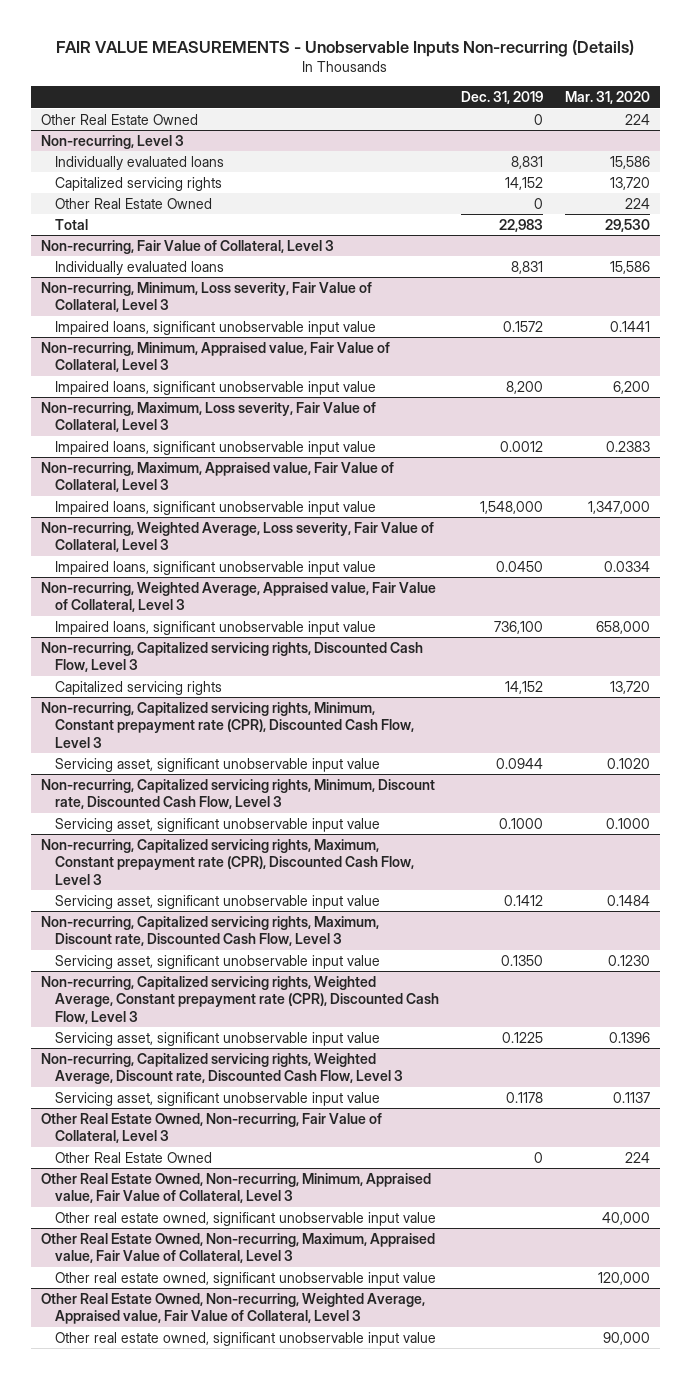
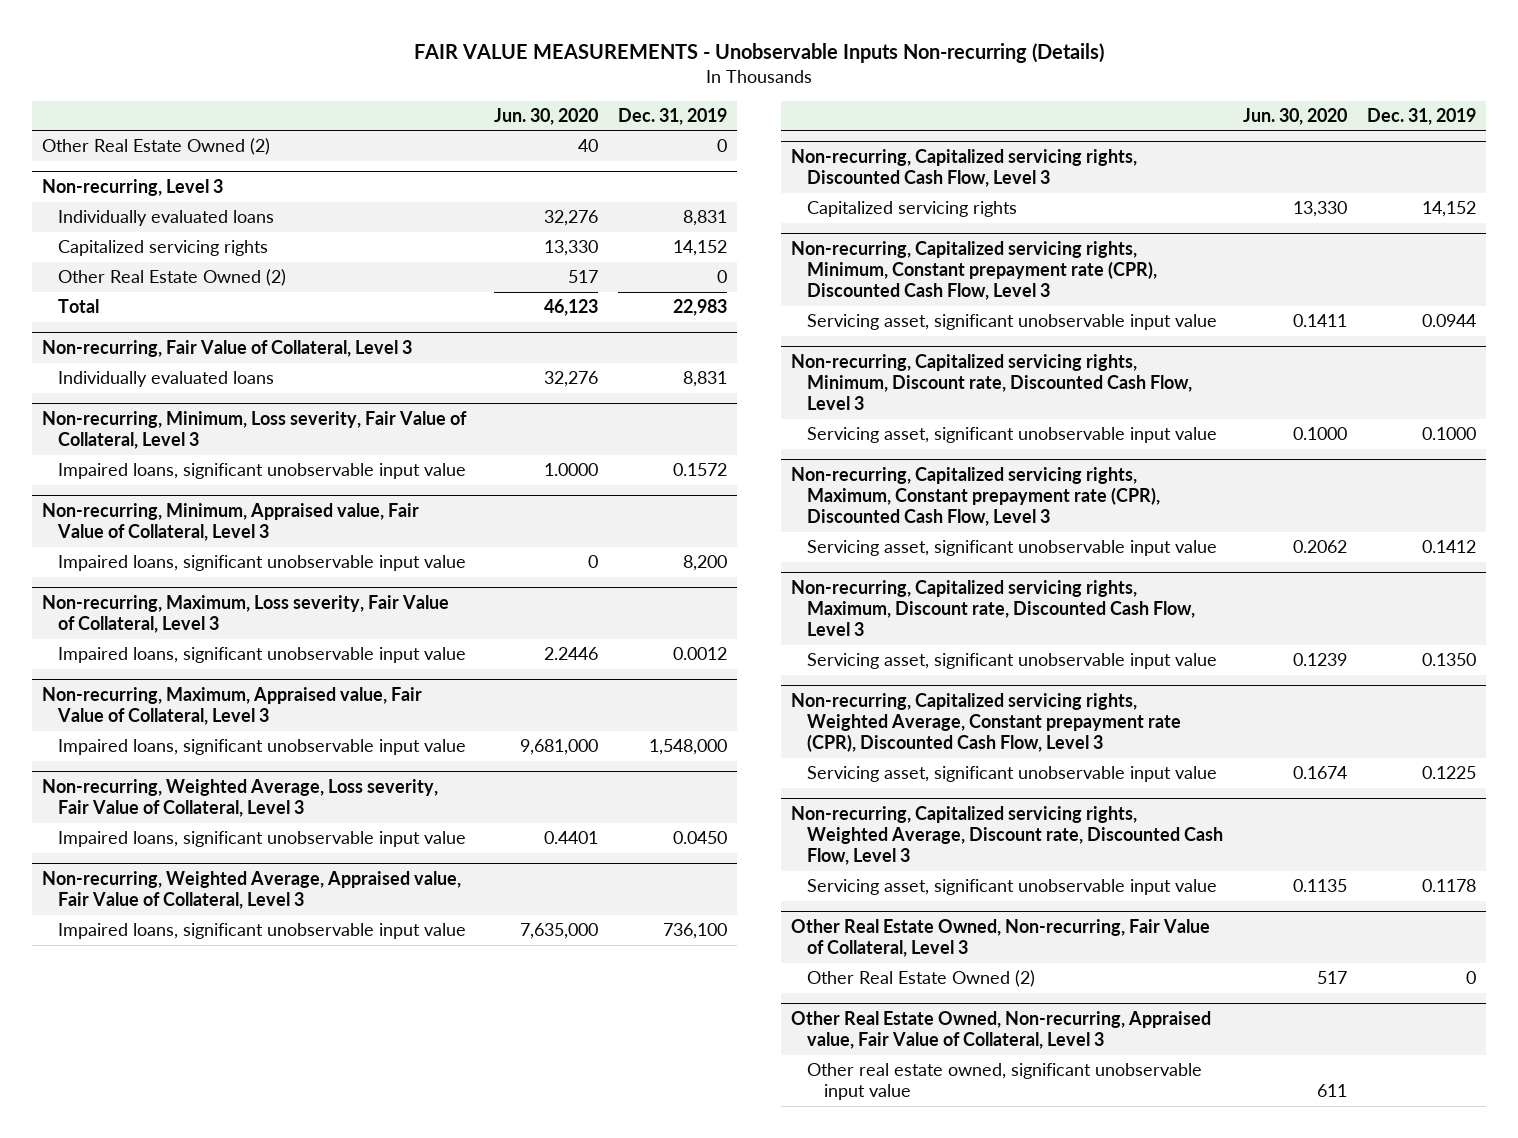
- | Dec. 31, 2019 | Mar. 31, 2020
+ | Jun. 30, 2020 | Dec. 31, 2019
- Other Real Estate Owned | 0 | 224
+ Other Real Estate Owned (2) | 40 | 0
@ Non-recurring, Level 3
- Other Real Estate Owned | 0 | 224
+ Other Real Estate Owned (2) | 517 | 0
@ Other Real Estate Owned, Non-recurring, Fair Value of Collateral, Level 3
- Other Real Estate Owned | 0 | 224
- Other Real Estate Owned, Non-recurring, Minimum, Appraised value, Fair Value of Collateral, Level 3
- Other real estate owned, significant unobservable input value | | 40,000
- Other Real Estate Owned, Non-recurring, Maximum, Appraised value, Fair Value of Collateral, Level 3
- Other real estate owned, significant unobservable input value | | 120,000
- Other Real Estate Owned, Non-recurring, Weighted Average, Appraised value, Fair Value of Collateral, Level 3
@ Other Real Estate Owned, Non-recurring, Fair Value of Collateral, Level 3
+ Other Real Estate Owned (2) | 517 | 0
+ Other Real Estate Owned, Non-recurring, Appraised value, Fair Value of Collateral, Level 3

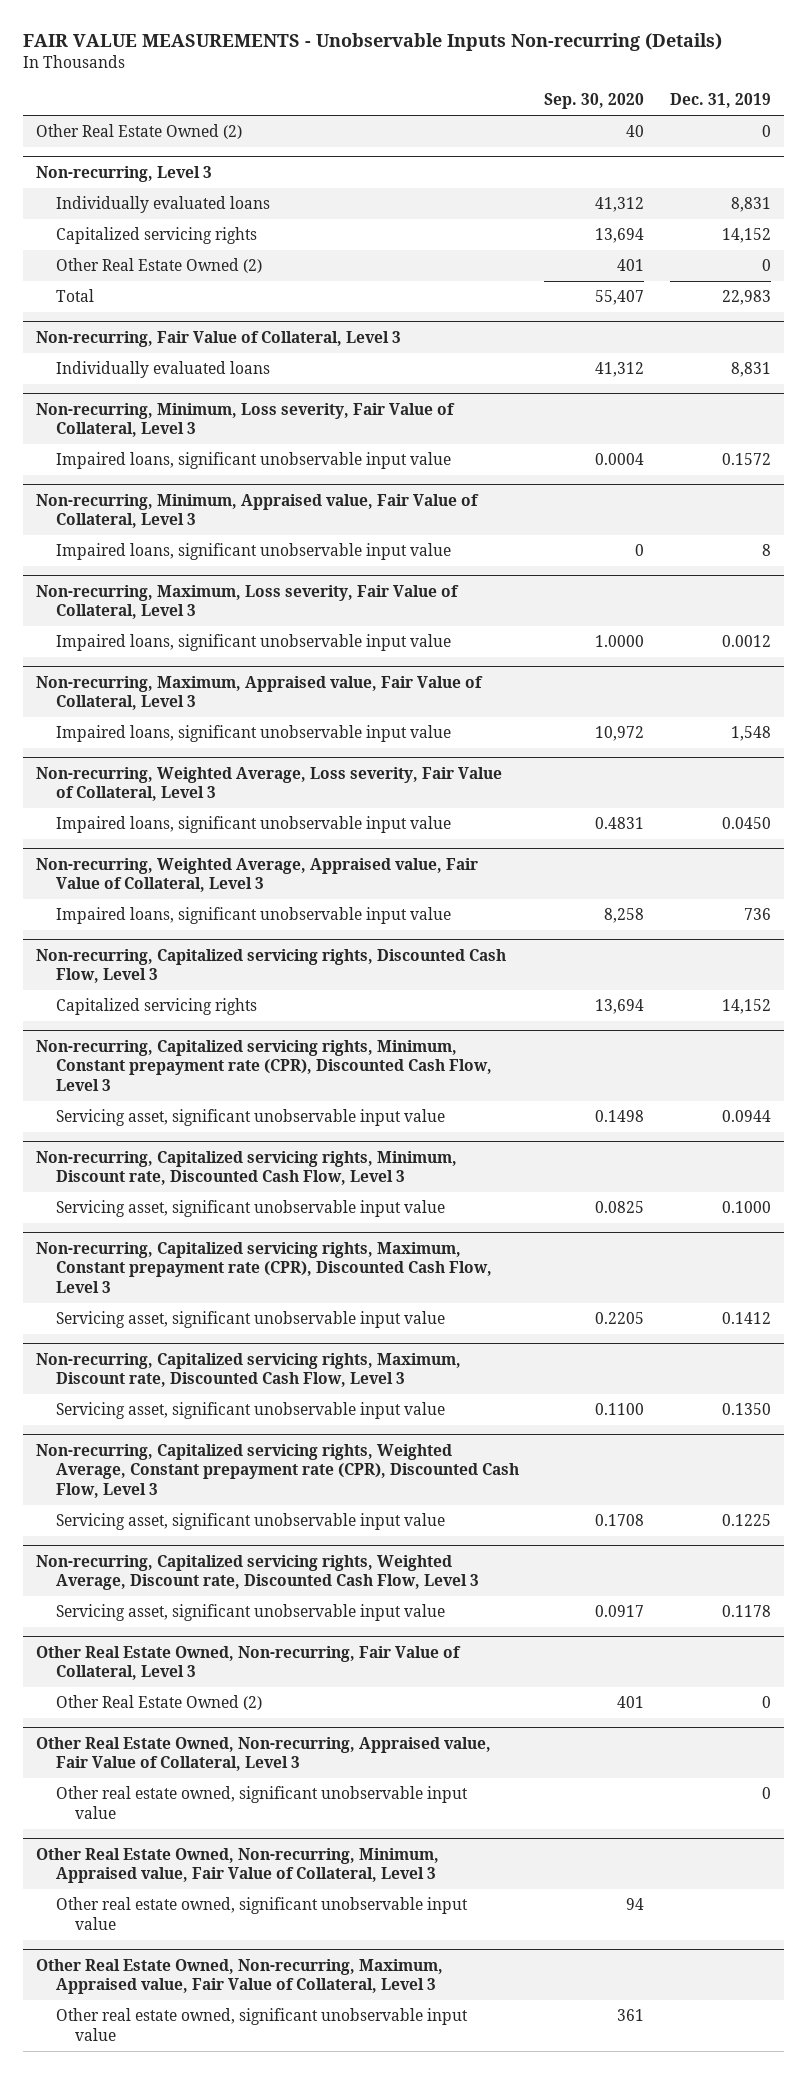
- | Jun. 30, 2020 | Dec. 31, 2019
+ | Sep. 30, 2020 | Dec. 31, 2019
@ Non-recurring, Minimum, Appraised value, Fair Value of Collateral, Level 3
- Impaired loans, significant unobservable input value | 0 | 8,200
+ Impaired loans, significant unobservable input value | 0 | 8
@ Non-recurring, Maximum, Appraised value, Fair Value of Collateral, Level 3
- Impaired loans, significant unobservable input value | 9,681,000 | 1,548,000
+ Impaired loans, significant unobservable input value | 10,972 | 1,548
@ Non-recurring, Weighted Average, Appraised value, Fair Value of Collateral, Level 3
- Impaired loans, significant unobservable input value | 7,635,000 | 736,100
+ Impaired loans, significant unobservable input value | 8,258 | 736
@ Other Real Estate Owned, Non-recurring, Appraised value, Fair Value of Collateral, Level 3
+ Other real estate owned, significant unobservable input value | | 0
+ Other Real Estate Owned, Non-recurring, Minimum, Appraised value, Fair Value of Collateral, Level 3
+ Other Real Estate Owned, Non-recurring, Maximum, Appraised value, Fair Value of Collateral, Level 3
+ Other real estate owned, significant unobservable input value | 361 |

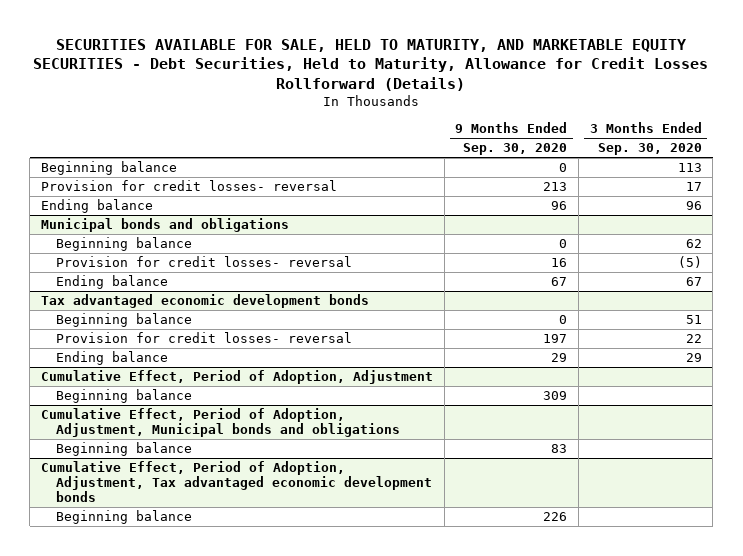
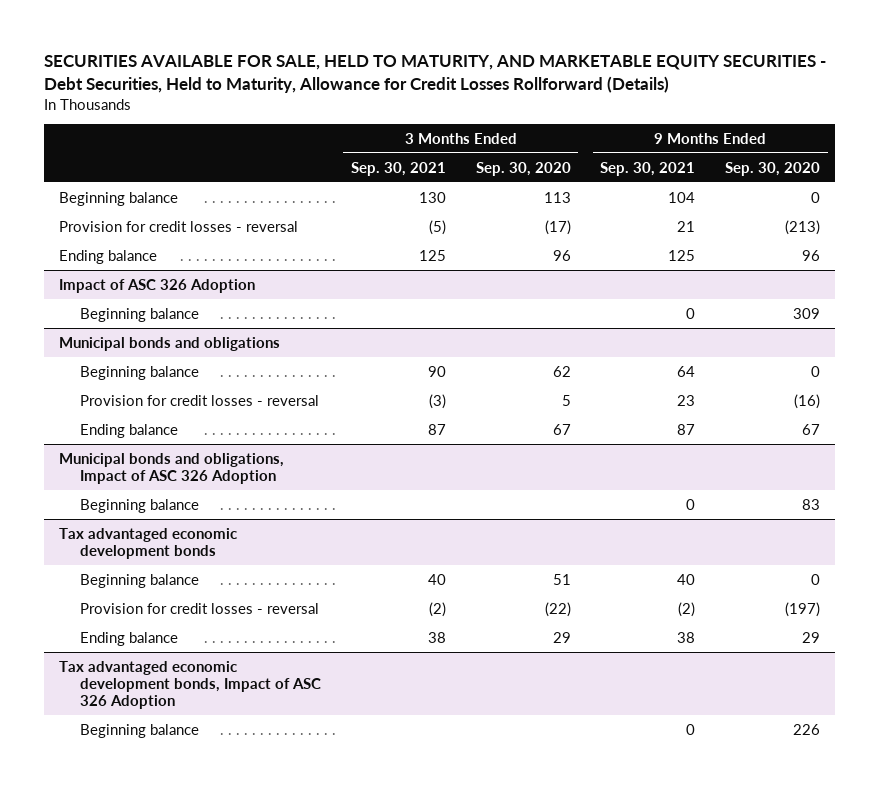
- | 9 Months Ended Sep. 30, 2020 | 3 Months Ended Sep. 30, 2020
+ | 3 Months Ended Sep. 30, 2021 | 3 Months Ended Sep. 30, 2020 | 9 Months Ended Sep. 30, 2021 | 9 Months Ended Sep. 30, 2020
- Provision for credit losses- reversal | 213 | 17
+ Provision for credit losses - reversal | (5) | (17) | 21 | (213)
+ Impact of ASC 326 Adoption
+ Beginning balance | | | 0 | 309
@ Municipal bonds and obligations
- Provision for credit losses- reversal | 16 | (5)
+ Provision for credit losses - reversal | (3) | 5 | 23 | (16)
+ Municipal bonds and obligations, Impact of ASC 326 Adoption
+ Beginning balance | | | 0 | 83
@ Tax advantaged economic development bonds
- Provision for credit losses- reversal | 197 | 22
+ Provision for credit losses - reversal | (2) | (22) | (2) | (197)
- Cumulative Effect, Period of Adoption, Adjustment
- Beginning balance | 309 |
- Cumulative Effect, Period of Adoption, Adjustment, Municipal bonds and obligations
- Beginning balance | 83 |
- Cumulative Effect, Period of Adoption, Adjustment, Tax advantaged economic development bonds
+ Tax advantaged economic development bonds, Impact of ASC 326 Adoption

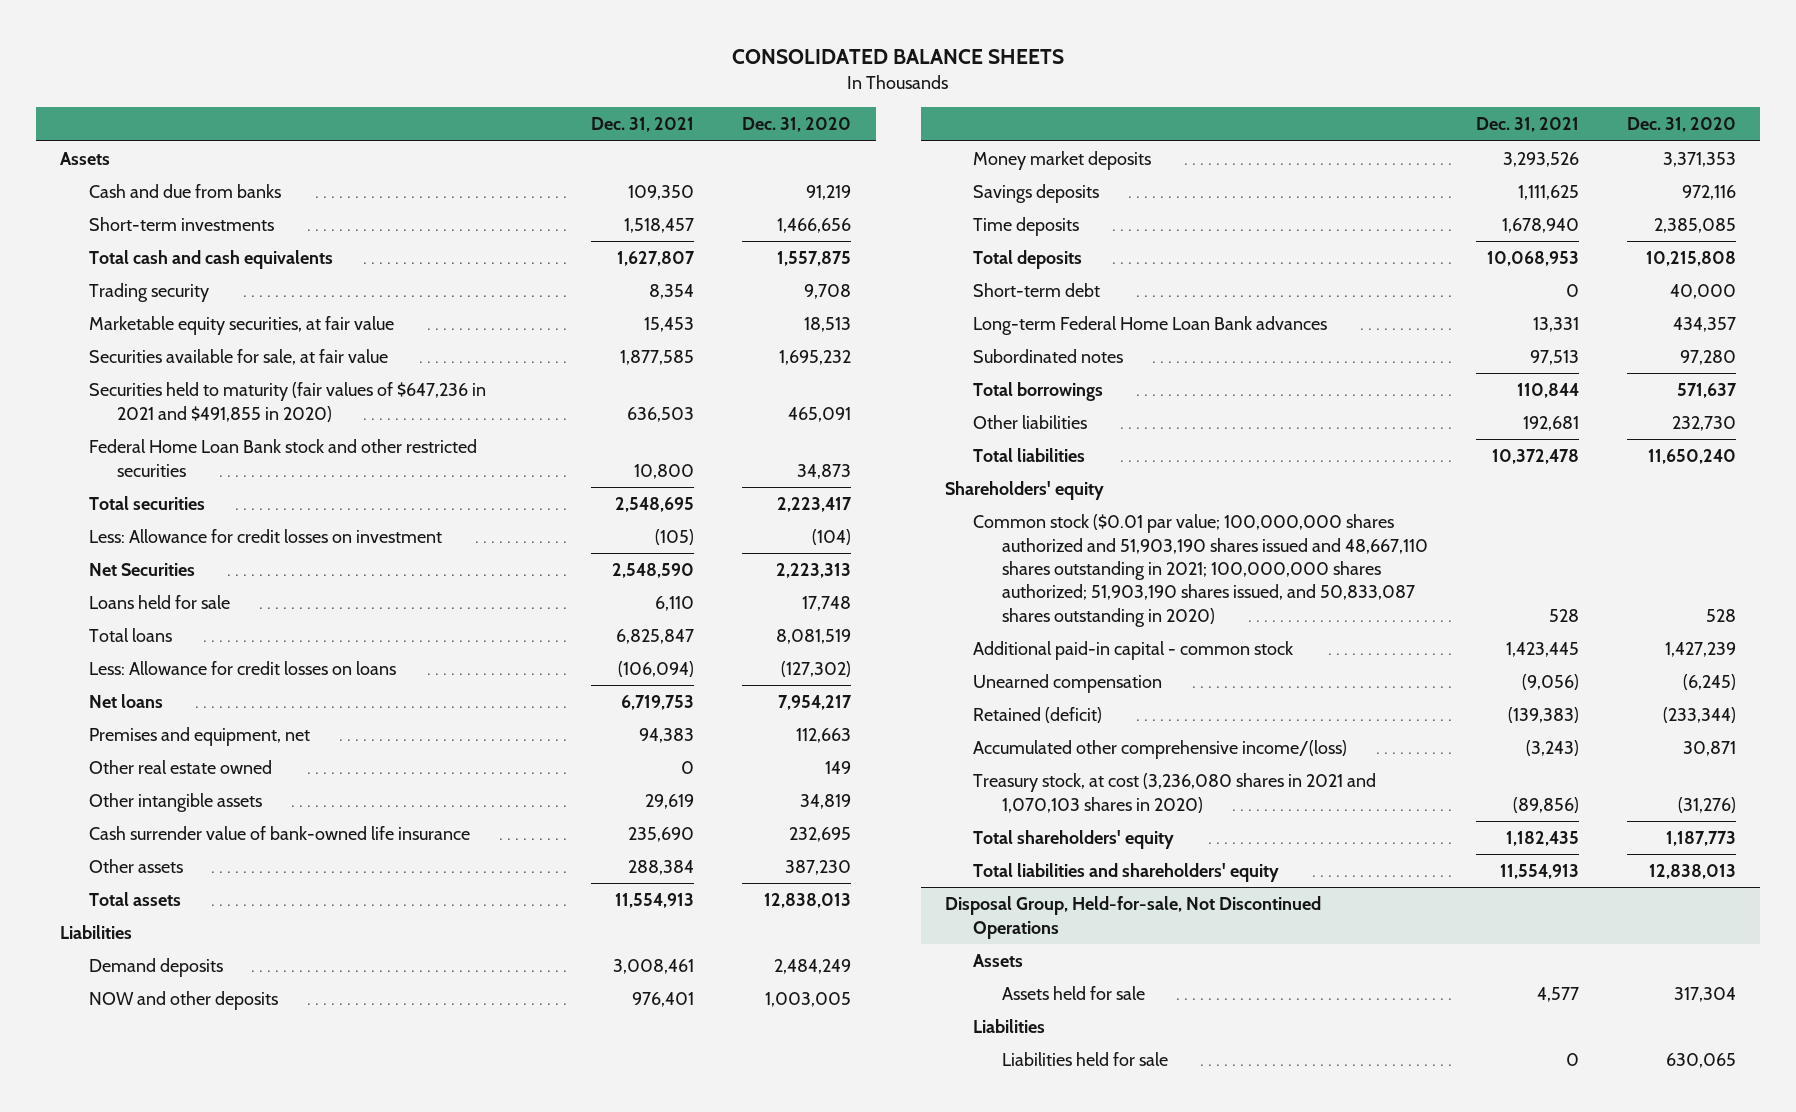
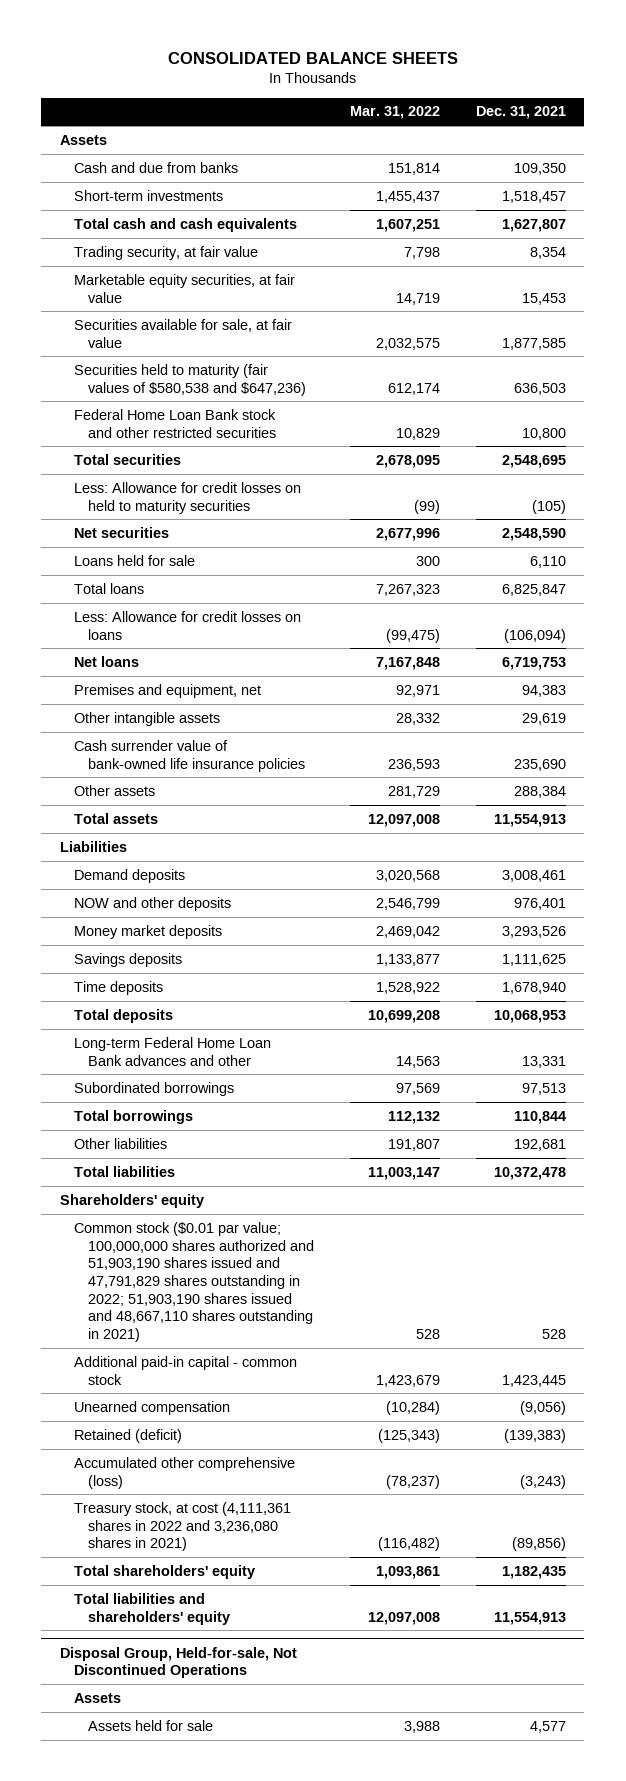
- | Dec. 31, 2021 | Dec. 31, 2020
+ | Mar. 31, 2022 | Dec. 31, 2021
- Trading security | 8,354 | 9,708
+ Trading security, at fair value | 7,798 | 8,354
- Securities held to maturity (fair values of $647,236 in 2021 and $491,855 in 2020) | 636,503 | 465,091
+ Securities held to maturity (fair values of $580,538 and $647,236) | 612,174 | 636,503
- Less: Allowance for credit losses on investment | (105) | (104)
- Net Securities | 2,548,590 | 2,223,313
+ Less: Allowance for credit losses on held to maturity securities | (99) | (105)
+ Net securities | 2,677,996 | 2,548,590
- Other real estate owned | 0 | 149
- Cash surrender value of bank-owned life insurance | 235,690 | 232,695
+ Cash surrender value of bank-owned life insurance policies | 236,593 | 235,690
- Short-term debt | 0 | 40,000
- Long-term Federal Home Loan Bank advances | 13,331 | 434,357
- Subordinated notes | 97,513 | 97,280
+ Long-term Federal Home Loan Bank advances and other | 14,563 | 13,331
+ Subordinated borrowings | 97,569 | 97,513
- Common stock ($0.01 par value; 100,000,000 shares authorized and 51,903,190 shares issued and 48,667,110 shares outstanding in 2021; 100,000,000 shares authorized; 51,903,190 shares issued, and 50,833,087 shares outstanding in 2020) | 528 | 528
+ Common stock ($0.01 par value; 100,000,000 shares authorized and 51,903,190 shares issued and 47,791,829 shares outstanding in 2022; 51,903,190 shares issued and 48,667,110 shares outstanding in 2021) | 528 | 528
- Accumulated other comprehensive income/(loss) | (3,243) | 30,871
- Treasury stock, at cost (3,236,080 shares in 2021 and 1,070,103 shares in 2020) | (89,856) | (31,276)
+ Accumulated other comprehensive (loss) | (78,237) | (3,243)
+ Treasury stock, at cost (4,111,361 shares in 2022 and 3,236,080 shares in 2021) | (116,482) | (89,856)
@ Disposal Group, Held-for-sale, Not Discontinued Operations
- Liabilities
- Liabilities held for sale | 0 | 630,065

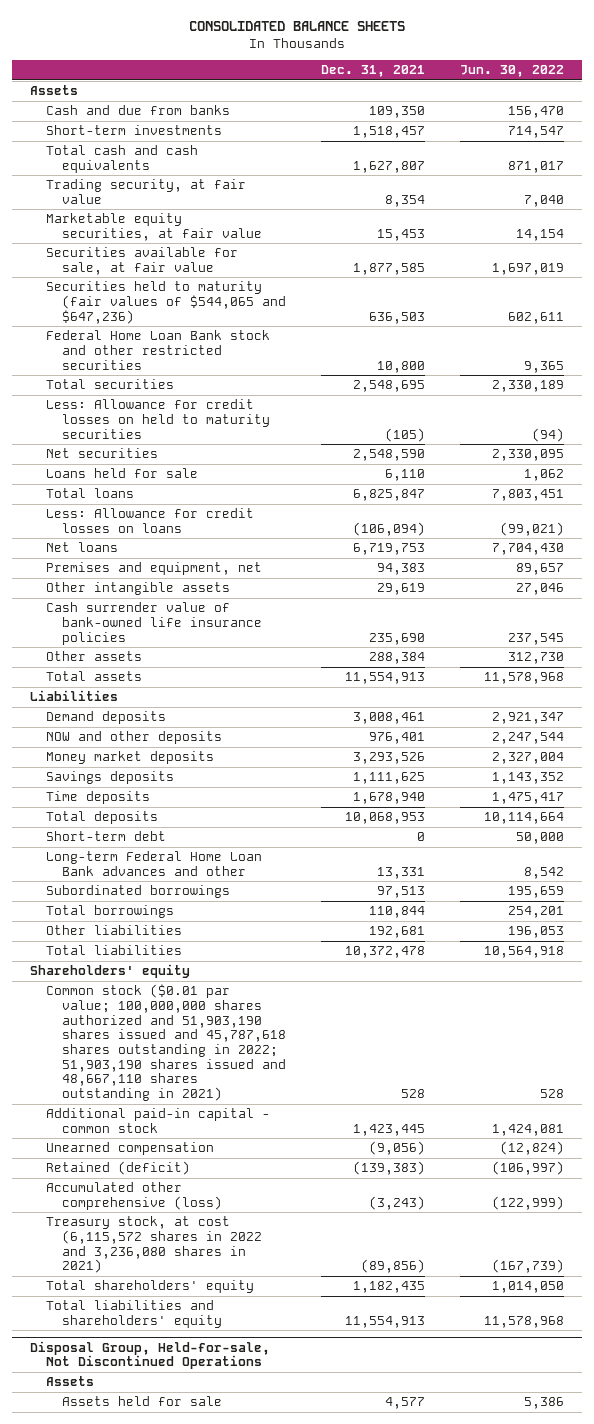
- | Mar. 31, 2022 | Dec. 31, 2021
+ | Dec. 31, 2021 | Jun. 30, 2022
- Securities held to maturity (fair values of $580,538 and $647,236) | 612,174 | 636,503
+ Securities held to maturity (fair values of $544,065 and $647,236) | 636,503 | 602,611
+ Short-term debt | 0 | 50,000
- Common stock ($0.01 par value; 100,000,000 shares authorized and 51,903,190 shares issued and 47,791,829 shares outstanding in 2022; 51,903,190 shares issued and 48,667,110 shares outstanding in 2021) | 528 | 528
+ Common stock ($0.01 par value; 100,000,000 shares authorized and 51,903,190 shares issued and 45,787,618 shares outstanding in 2022; 51,903,190 shares issued and 48,667,110 shares outstanding in 2021) | 528 | 528
- Treasury stock, at cost (4,111,361 shares in 2022 and 3,236,080 shares in 2021) | (116,482) | (89,856)
+ Treasury stock, at cost (6,115,572 shares in 2022 and 3,236,080 shares in 2021) | (89,856) | (167,739)

